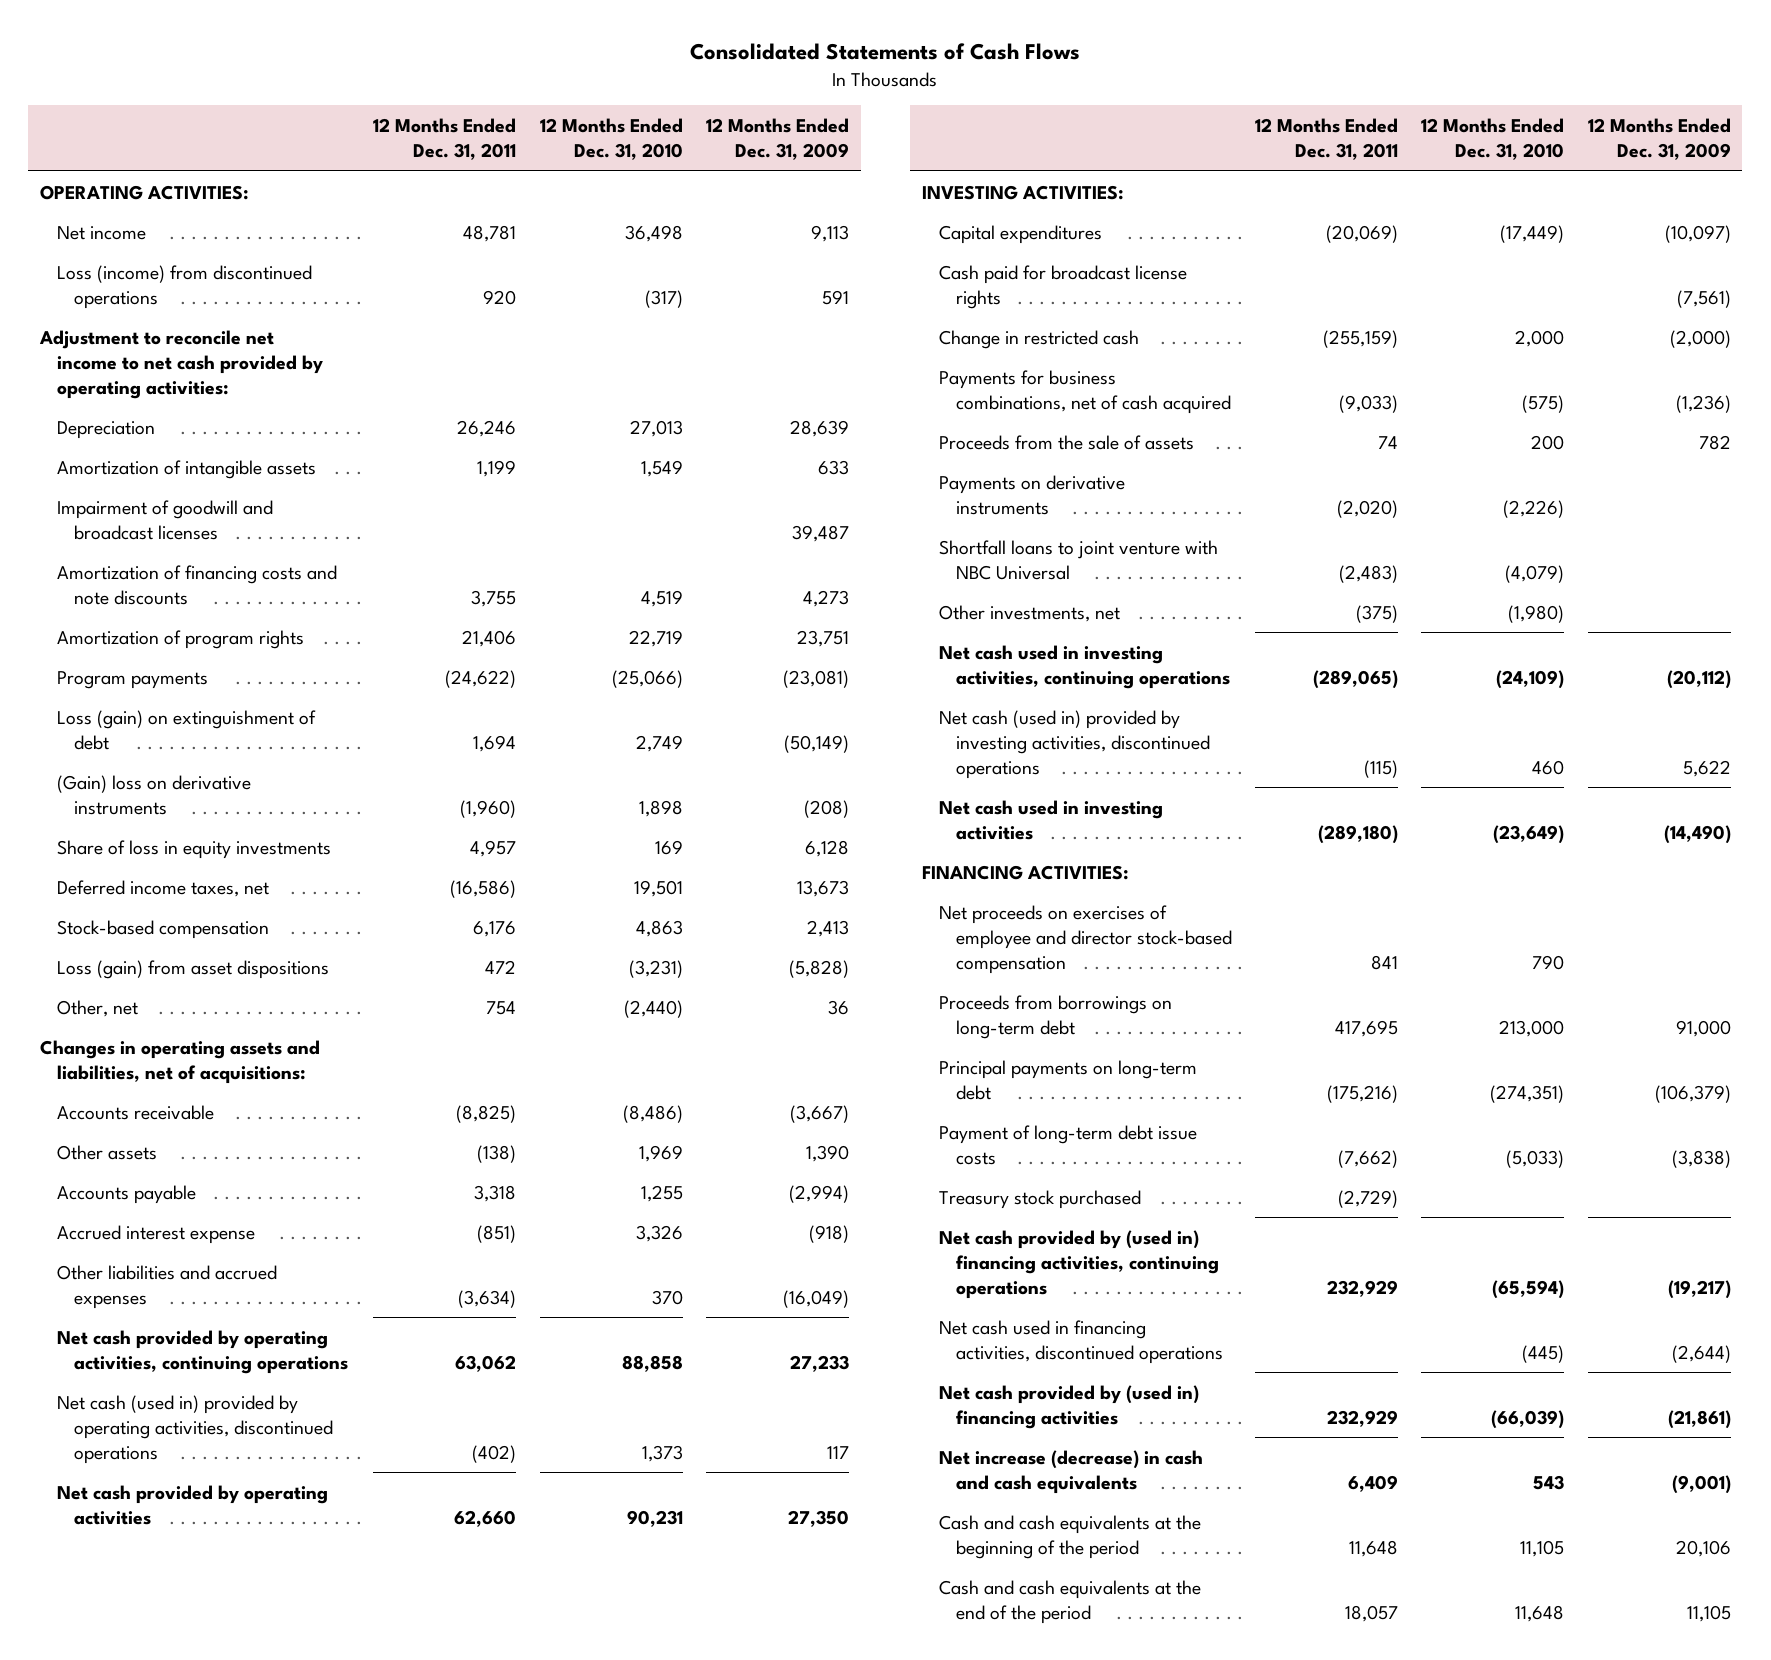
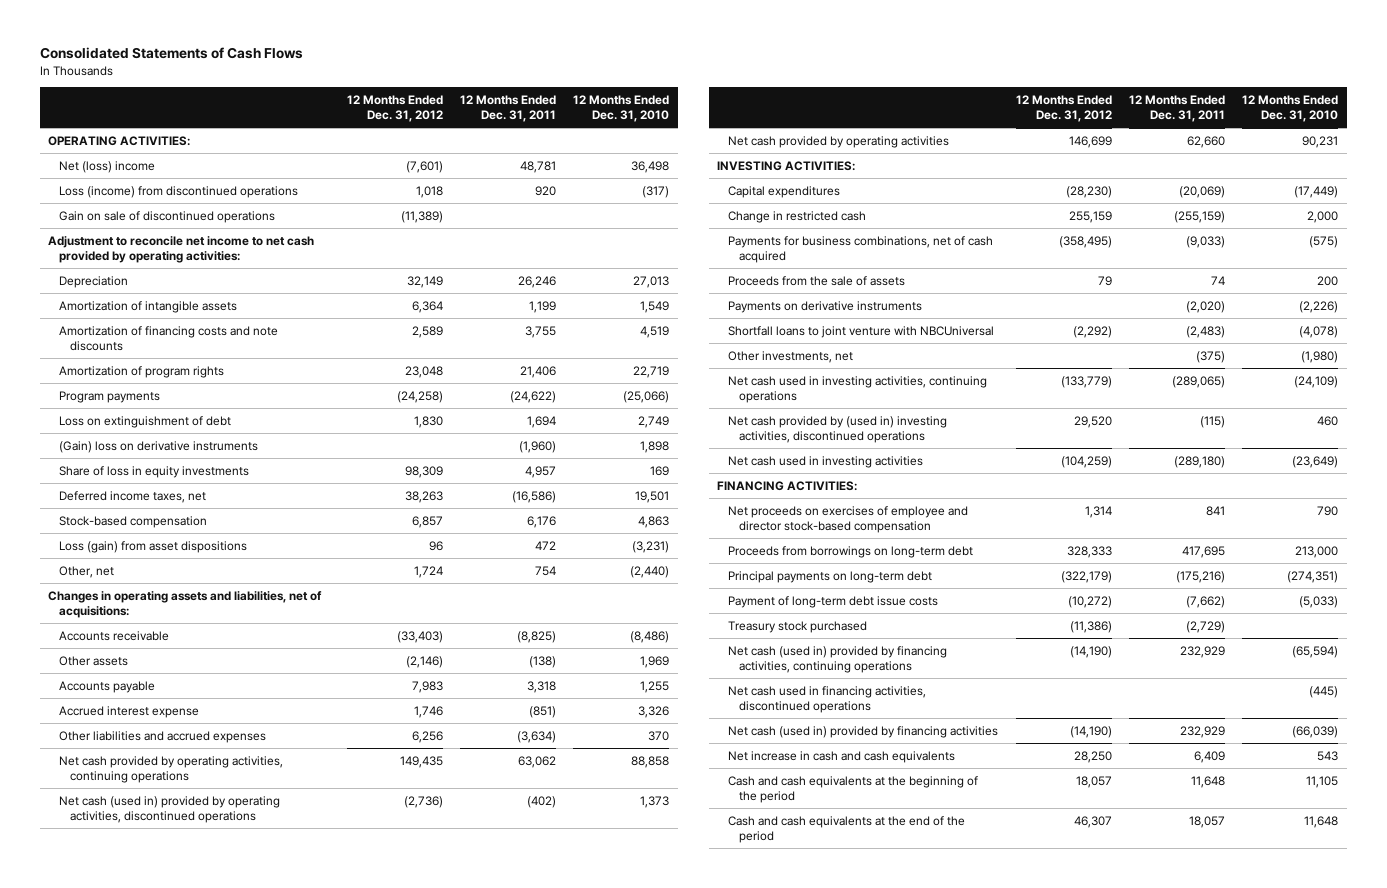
- | 12 Months Ended Dec. 31, 2011 | 12 Months Ended Dec. 31, 2010 | 12 Months Ended Dec. 31, 2009
+ | 12 Months Ended Dec. 31, 2012 | 12 Months Ended Dec. 31, 2011 | 12 Months Ended Dec. 31, 2010
- Net income | 48,781 | 36,498 | 9,113
+ Net (loss) income | (7,601) | 48,781 | 36,498
+ Gain on sale of discontinued operations | (11,389) | |
- Impairment of goodwill and broadcast licenses | | | 39,487
- Loss (gain) on extinguishment of debt | 1,694 | 2,749 | (50,149)
+ Loss on extinguishment of debt | 1,830 | 1,694 | 2,749
- Cash paid for broadcast license rights | | | (7,561)
- Shortfall loans to joint venture with NBC Universal | (2,483) | (4,079) |
+ Shortfall loans to joint venture with NBCUniversal | (2,292) | (2,483) | (4,078)
- Net cash (used in) provided by investing activities, discontinued operations | (115) | 460 | 5,622
+ Net cash provided by (used in) investing activities, discontinued operations | 29,520 | (115) | 460
- Net cash provided by (used in) financing activities, continuing operations | 232,929 | (65,594) | (19,217)
+ Net cash (used in) provided by financing activities, continuing operations | (14,190) | 232,929 | (65,594)
- Net cash provided by (used in) financing activities | 232,929 | (66,039) | (21,861)
- Net increase (decrease) in cash and cash equivalents | 6,409 | 543 | (9,001)
+ Net cash (used in) provided by financing activities | (14,190) | 232,929 | (66,039)
+ Net increase in cash and cash equivalents | 28,250 | 6,409 | 543

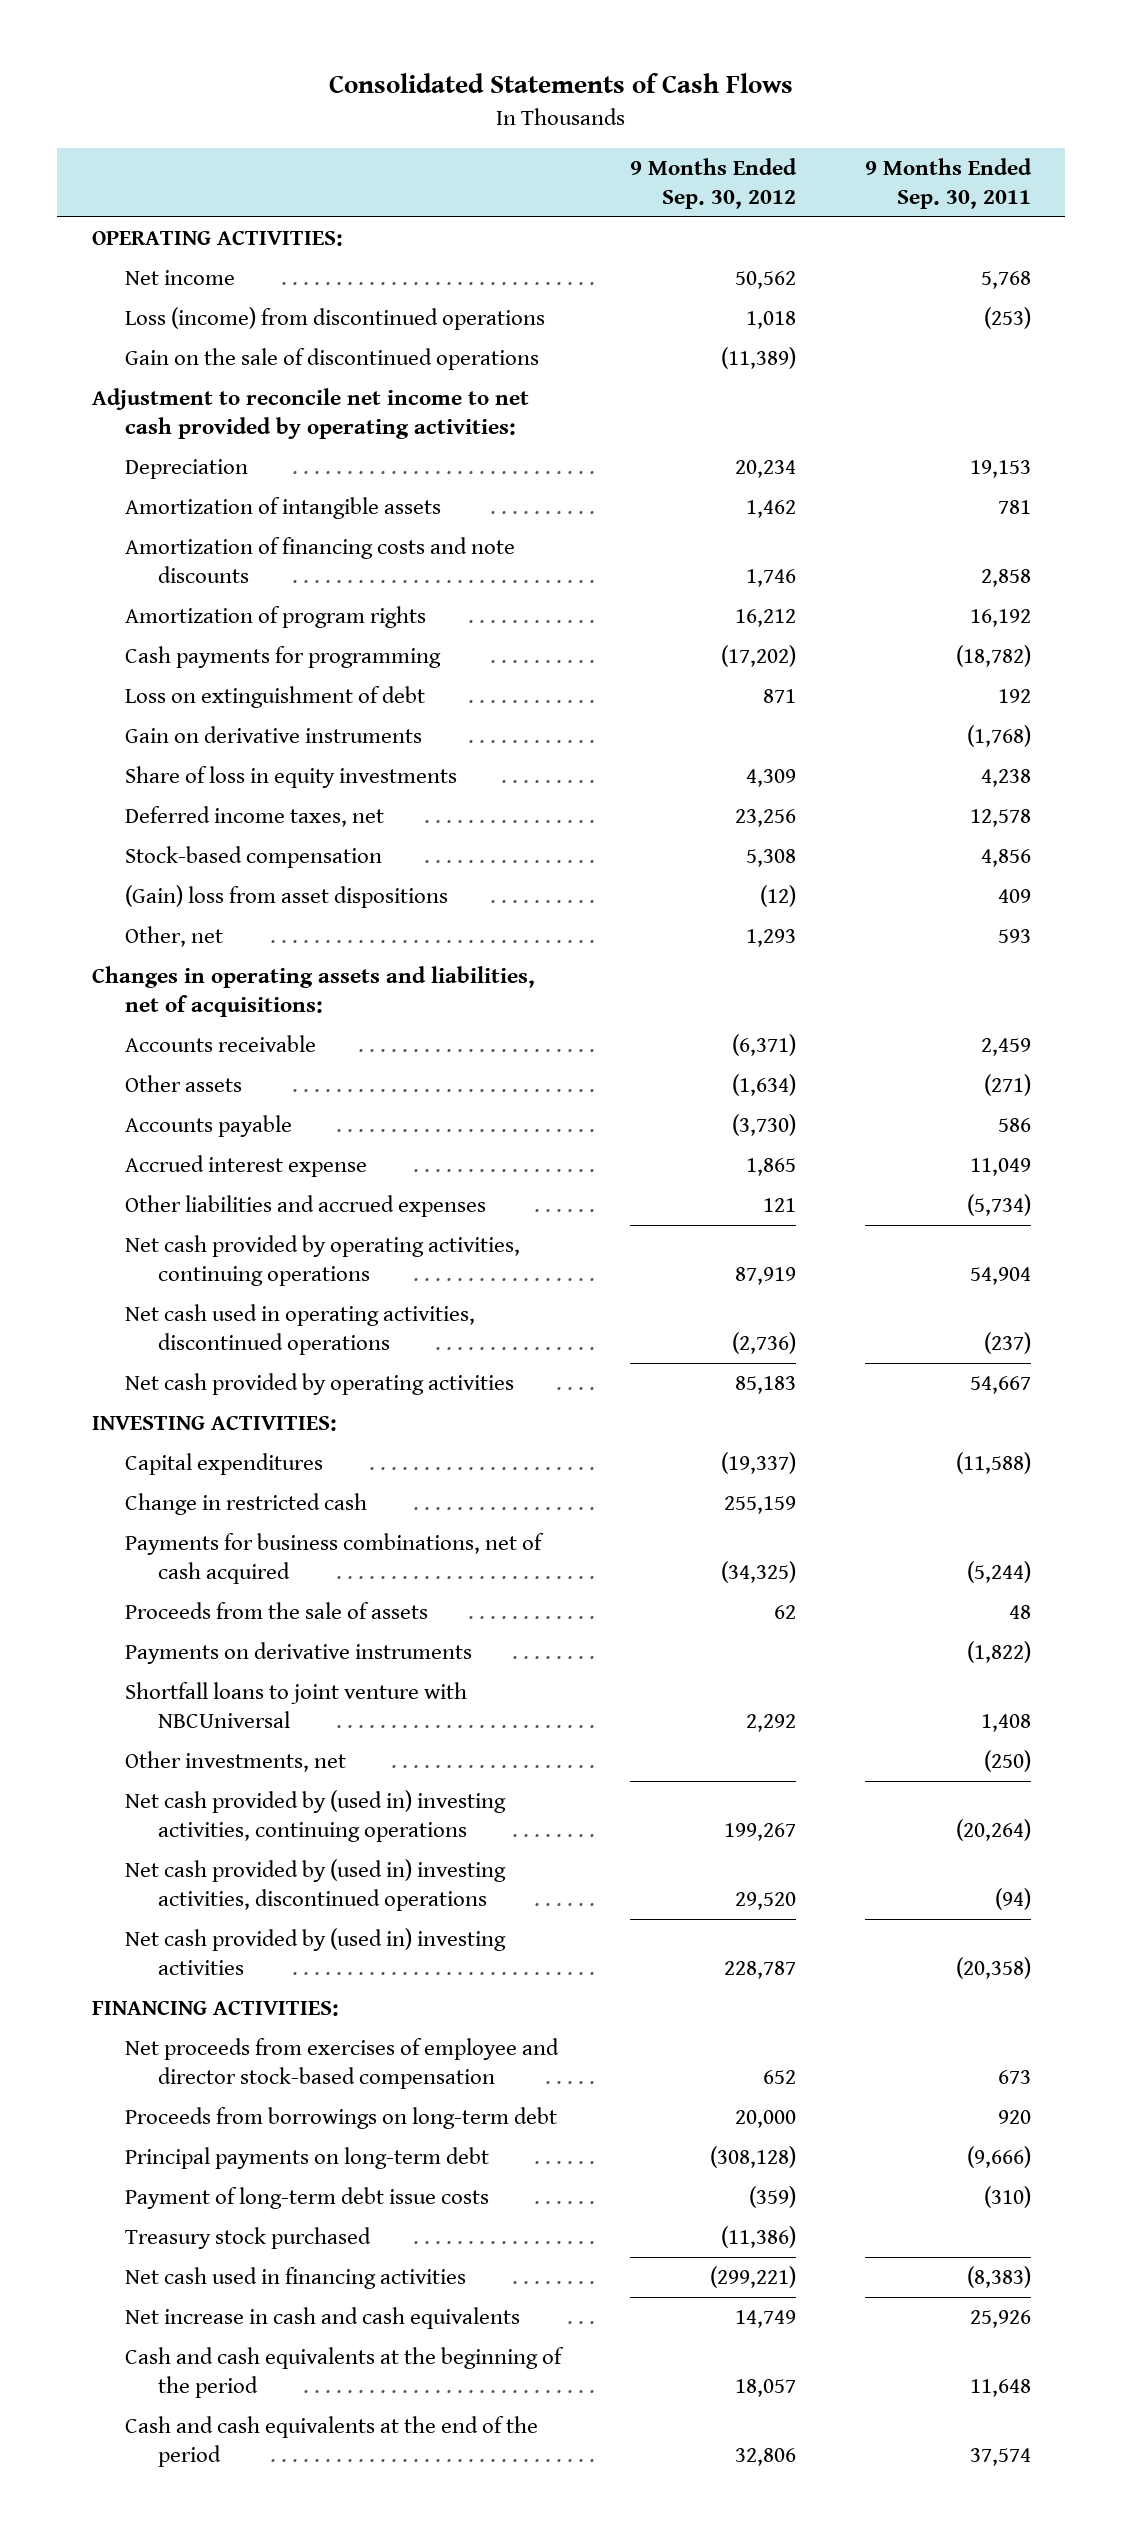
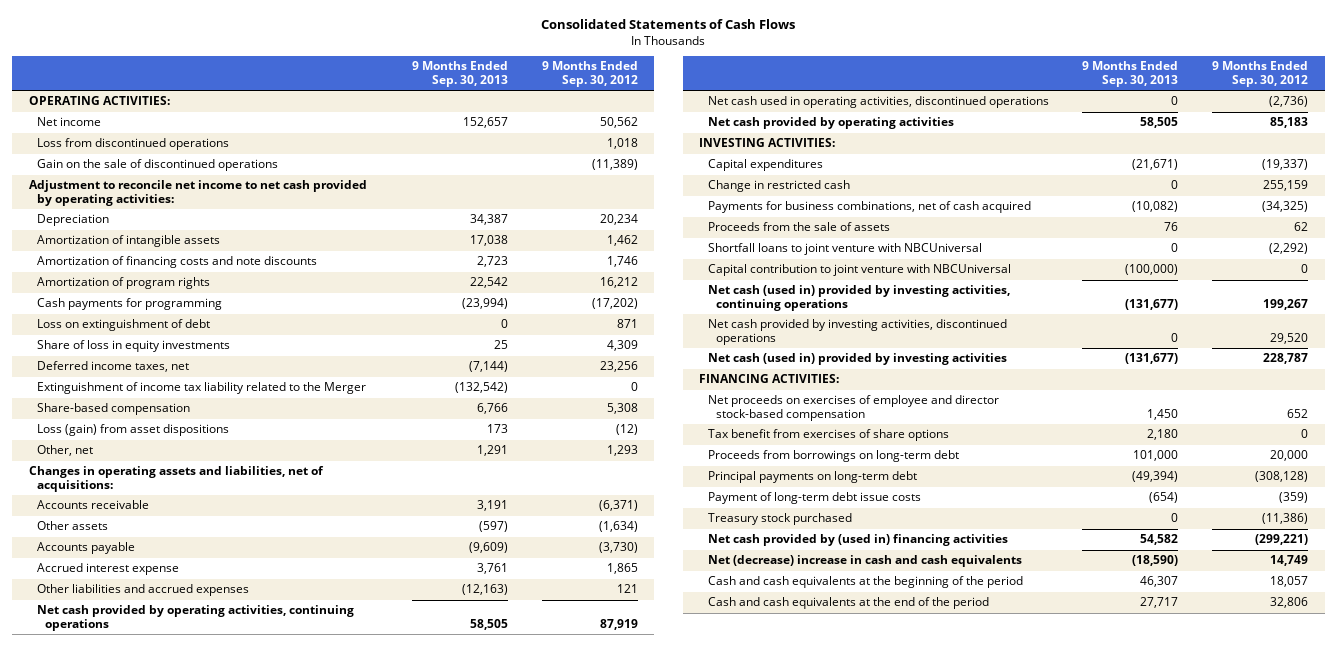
- | 9 Months Ended Sep. 30, 2012 | 9 Months Ended Sep. 30, 2011
+ | 9 Months Ended Sep. 30, 2013 | 9 Months Ended Sep. 30, 2012
- Loss (income) from discontinued operations | 1,018 | (253)
+ Loss from discontinued operations | | 1,018
- Gain on derivative instruments | | (1,768)
- Stock-based compensation | 5,308 | 4,856
- (Gain) loss from asset dispositions | (12) | 409
+ Extinguishment of income tax liability related to the Merger | (132,542) | 0
+ Share-based compensation | 6,766 | 5,308
+ Loss (gain) from asset dispositions | 173 | (12)
- Payments on derivative instruments | | (1,822)
- Shortfall loans to joint venture with NBCUniversal | 2,292 | 1,408
- Other investments, net | | (250)
- Net cash provided by (used in) investing activities, continuing operations | 199,267 | (20,264)
- Net cash provided by (used in) investing activities, discontinued operations | 29,520 | (94)
- Net cash provided by (used in) investing activities | 228,787 | (20,358)
+ Shortfall loans to joint venture with NBCUniversal | 0 | (2,292)
+ Capital contribution to joint venture with NBCUniversal | (100,000) | 0
+ Net cash (used in) provided by investing activities, continuing operations | (131,677) | 199,267
+ Net cash provided by investing activities, discontinued operations | 0 | 29,520
+ Net cash (used in) provided by investing activities | (131,677) | 228,787
- Net proceeds from exercises of employee and director stock-based compensation | 652 | 673
+ Net proceeds on exercises of employee and director stock-based compensation | 1,450 | 652
+ Tax benefit from exercises of share options | 2,180 | 0
- Net cash used in financing activities | (299,221) | (8,383)
- Net increase in cash and cash equivalents | 14,749 | 25,926
+ Net cash provided by (used in) financing activities | 54,582 | (299,221)
+ Net (decrease) increase in cash and cash equivalents | (18,590) | 14,749

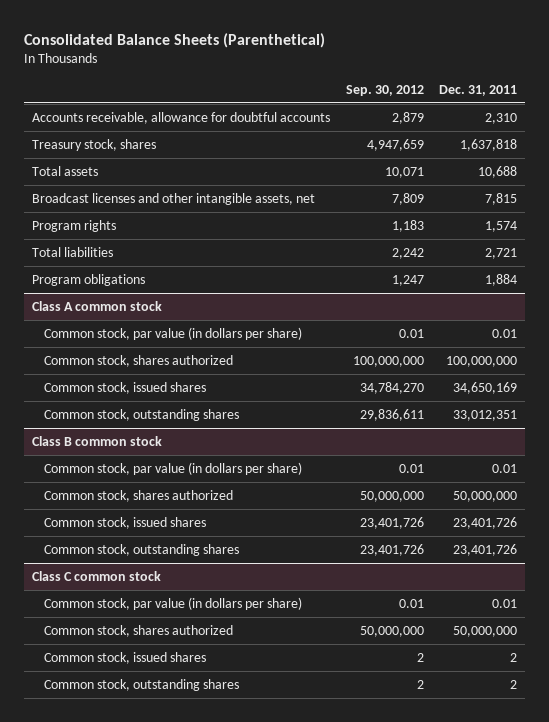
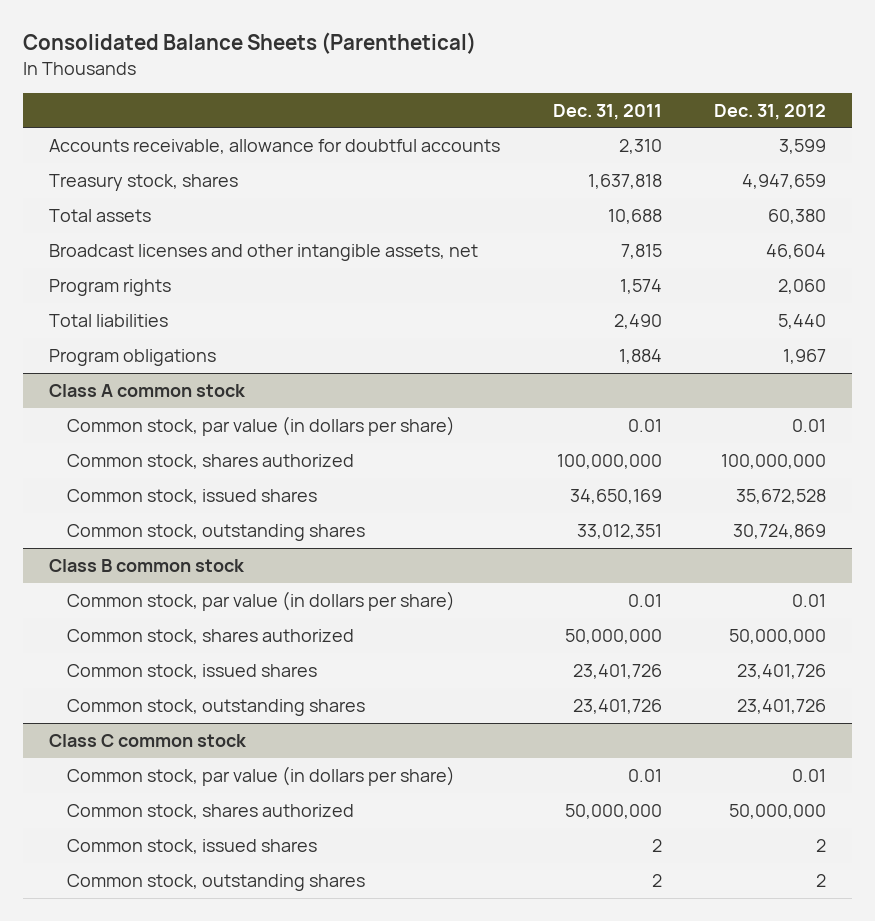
- | Sep. 30, 2012 | Dec. 31, 2011
+ | Dec. 31, 2011 | Dec. 31, 2012
- Total liabilities | 2,242 | 2,721
+ Total liabilities | 2,490 | 5,440

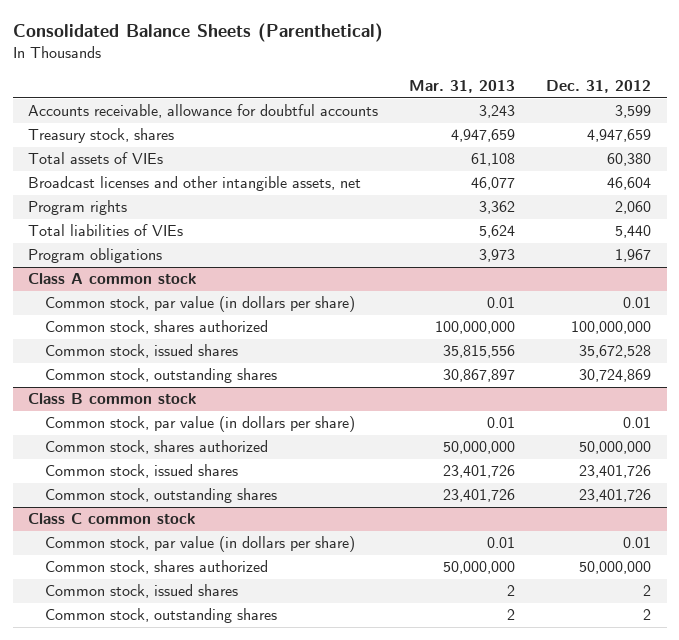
- | Dec. 31, 2011 | Dec. 31, 2012
+ | Mar. 31, 2013 | Dec. 31, 2012
- Total assets | 10,688 | 60,380
+ Total assets of VIEs | 61,108 | 60,380
- Total liabilities | 2,490 | 5,440
+ Total liabilities of VIEs | 5,624 | 5,440

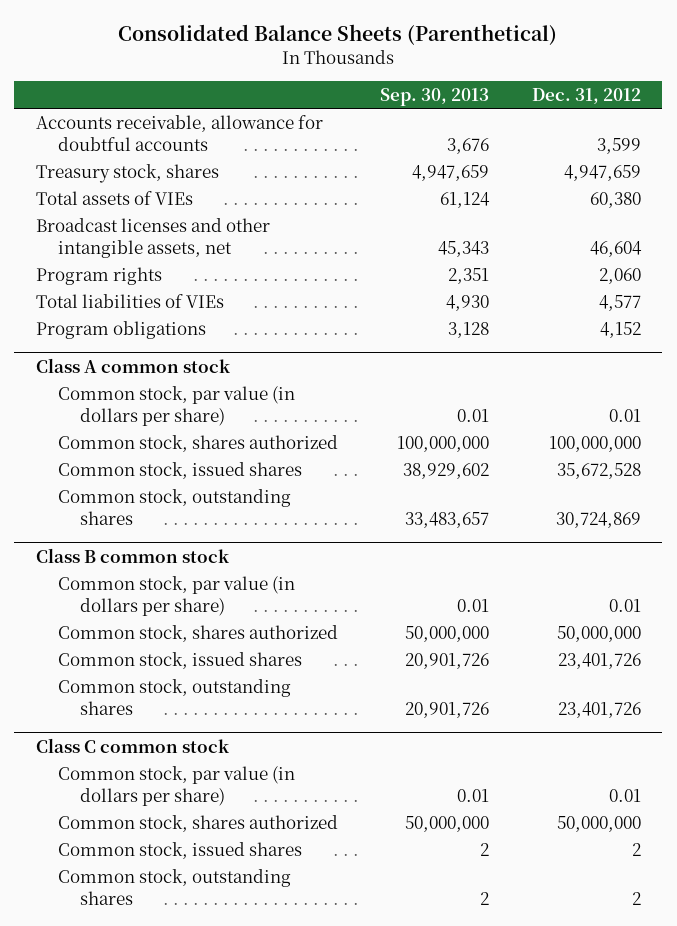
- | Mar. 31, 2013 | Dec. 31, 2012
+ | Sep. 30, 2013 | Dec. 31, 2012
- Total liabilities of VIEs | 5,624 | 5,440
- Program obligations | 3,973 | 1,967
+ Total liabilities of VIEs | 4,930 | 4,577
+ Program obligations | 3,128 | 4,152

